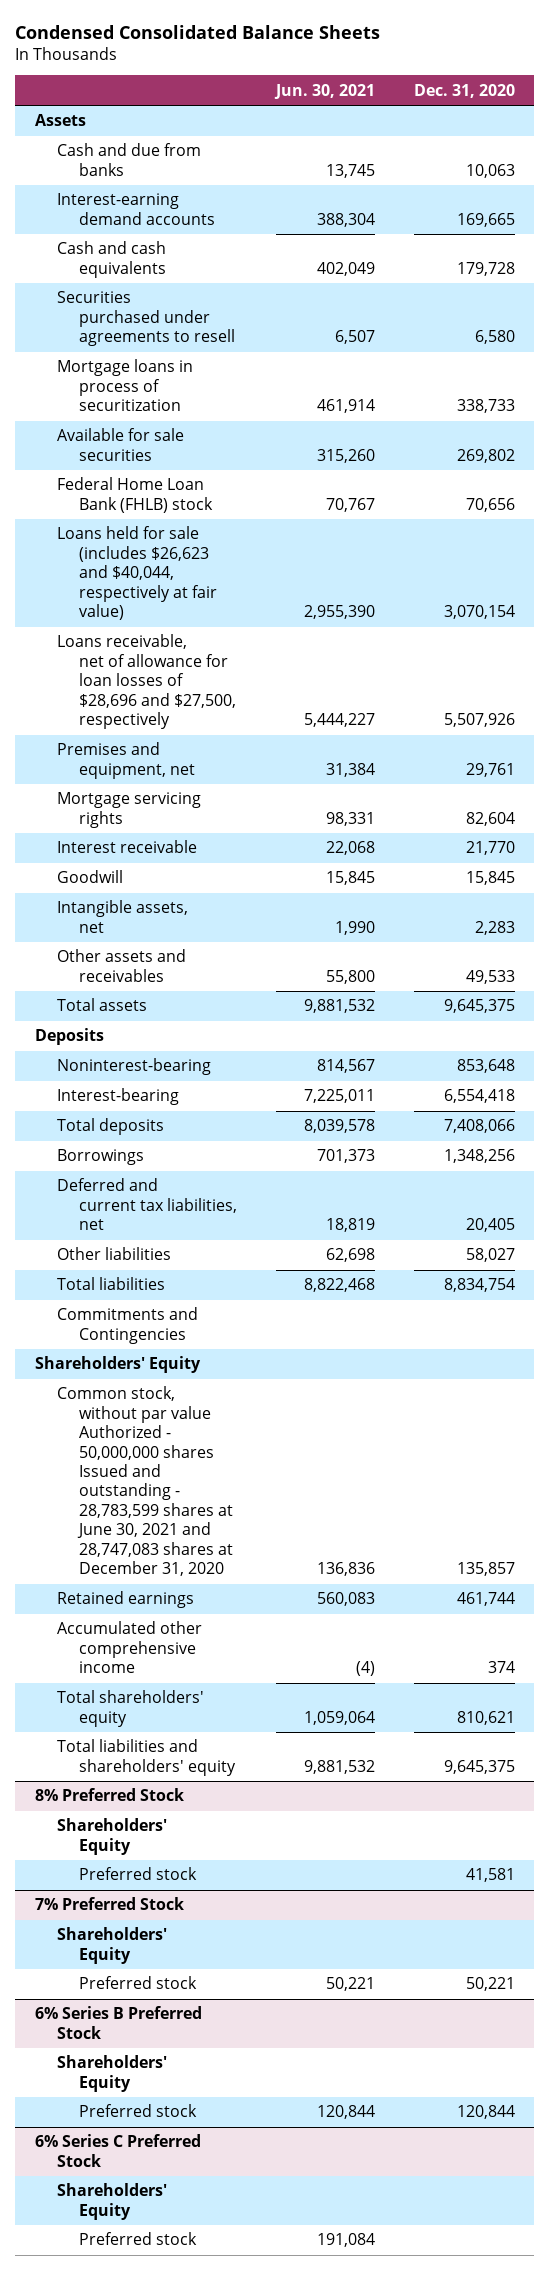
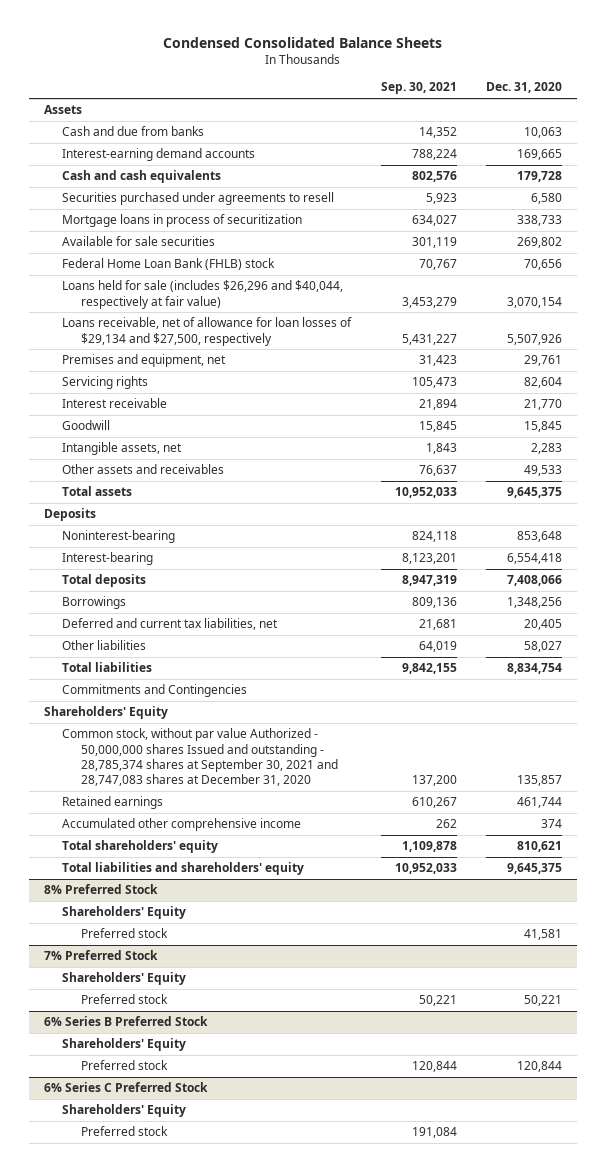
- | Jun. 30, 2021 | Dec. 31, 2020
+ | Sep. 30, 2021 | Dec. 31, 2020
- Loans held for sale (includes $26,623 and $40,044, respectively at fair value) | 2,955,390 | 3,070,154
- Loans receivable, net of allowance for loan losses of $28,696 and $27,500, respectively | 5,444,227 | 5,507,926
+ Loans held for sale (includes $26,296 and $40,044, respectively at fair value) | 3,453,279 | 3,070,154
+ Loans receivable, net of allowance for loan losses of $29,134 and $27,500, respectively | 5,431,227 | 5,507,926
- Mortgage servicing rights | 98,331 | 82,604
+ Servicing rights | 105,473 | 82,604
- Common stock, without par value Authorized - 50,000,000 shares Issued and outstanding - 28,783,599 shares at June 30, 2021 and 28,747,083 shares at December 31, 2020 | 136,836 | 135,857
+ Common stock, without par value Authorized - 50,000,000 shares Issued and outstanding - 28,785,374 shares at September 30, 2021 and 28,747,083 shares at December 31, 2020 | 137,200 | 135,857

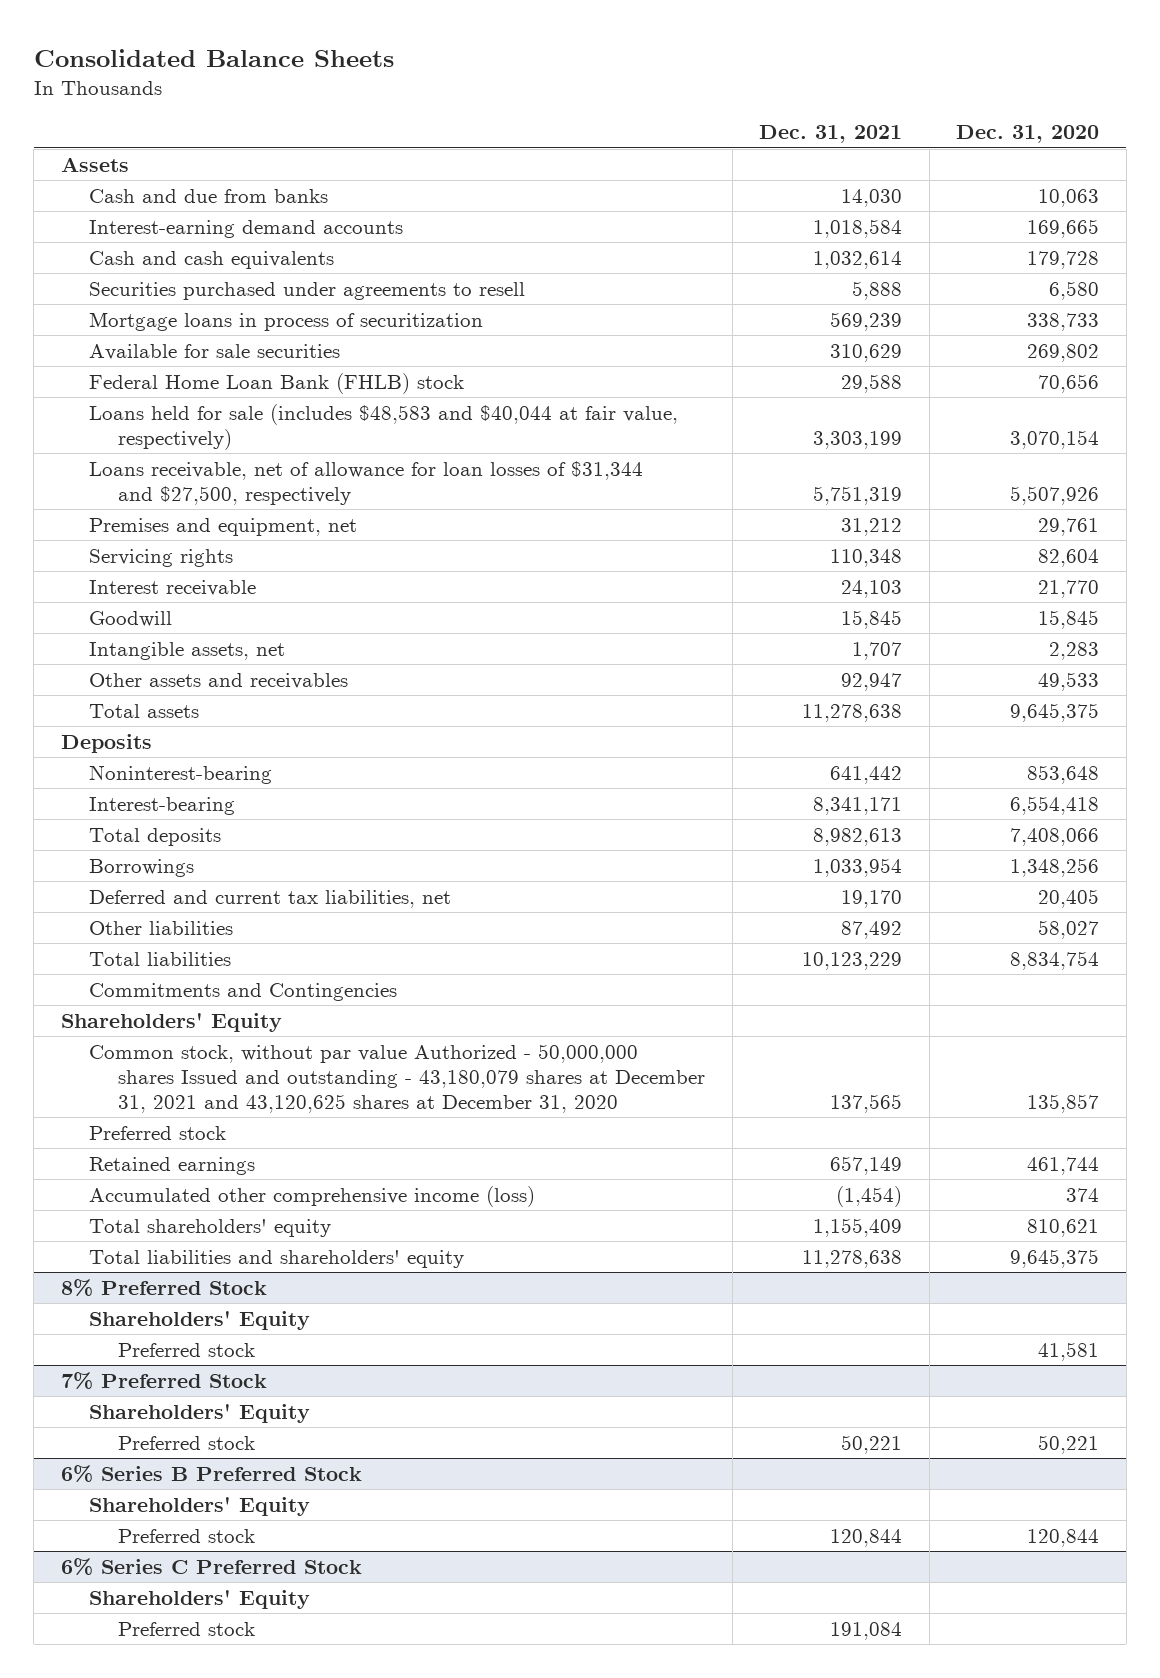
- Condensed Consolidated Balance Sheets
+ Consolidated Balance Sheets
- | Sep. 30, 2021 | Dec. 31, 2020
+ | Dec. 31, 2021 | Dec. 31, 2020
- Loans held for sale (includes $26,296 and $40,044, respectively at fair value) | 3,453,279 | 3,070,154
- Loans receivable, net of allowance for loan losses of $29,134 and $27,500, respectively | 5,431,227 | 5,507,926
+ Loans held for sale (includes $48,583 and $40,044 at fair value, respectively) | 3,303,199 | 3,070,154
+ Loans receivable, net of allowance for loan losses of $31,344 and $27,500, respectively | 5,751,319 | 5,507,926
- Common stock, without par value Authorized - 50,000,000 shares Issued and outstanding - 28,785,374 shares at September 30, 2021 and 28,747,083 shares at December 31, 2020 | 137,200 | 135,857
+ Common stock, without par value Authorized - 50,000,000 shares Issued and outstanding - 43,180,079 shares at December 31, 2021 and 43,120,625 shares at December 31, 2020 | 137,565 | 135,857
+ Preferred stock
- Accumulated other comprehensive income | 262 | 374
+ Accumulated other comprehensive income (loss) | (1,454) | 374

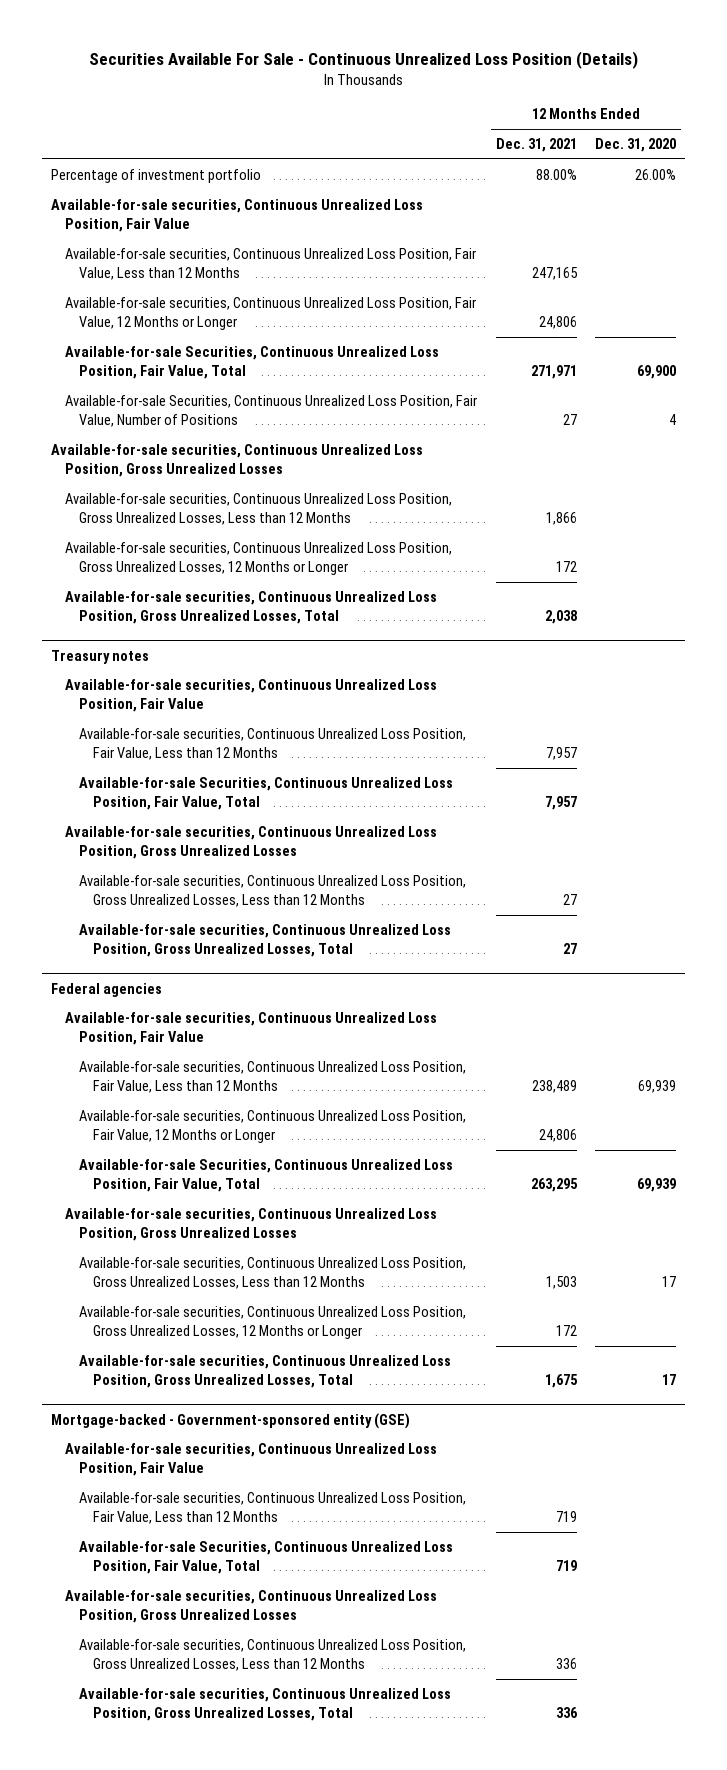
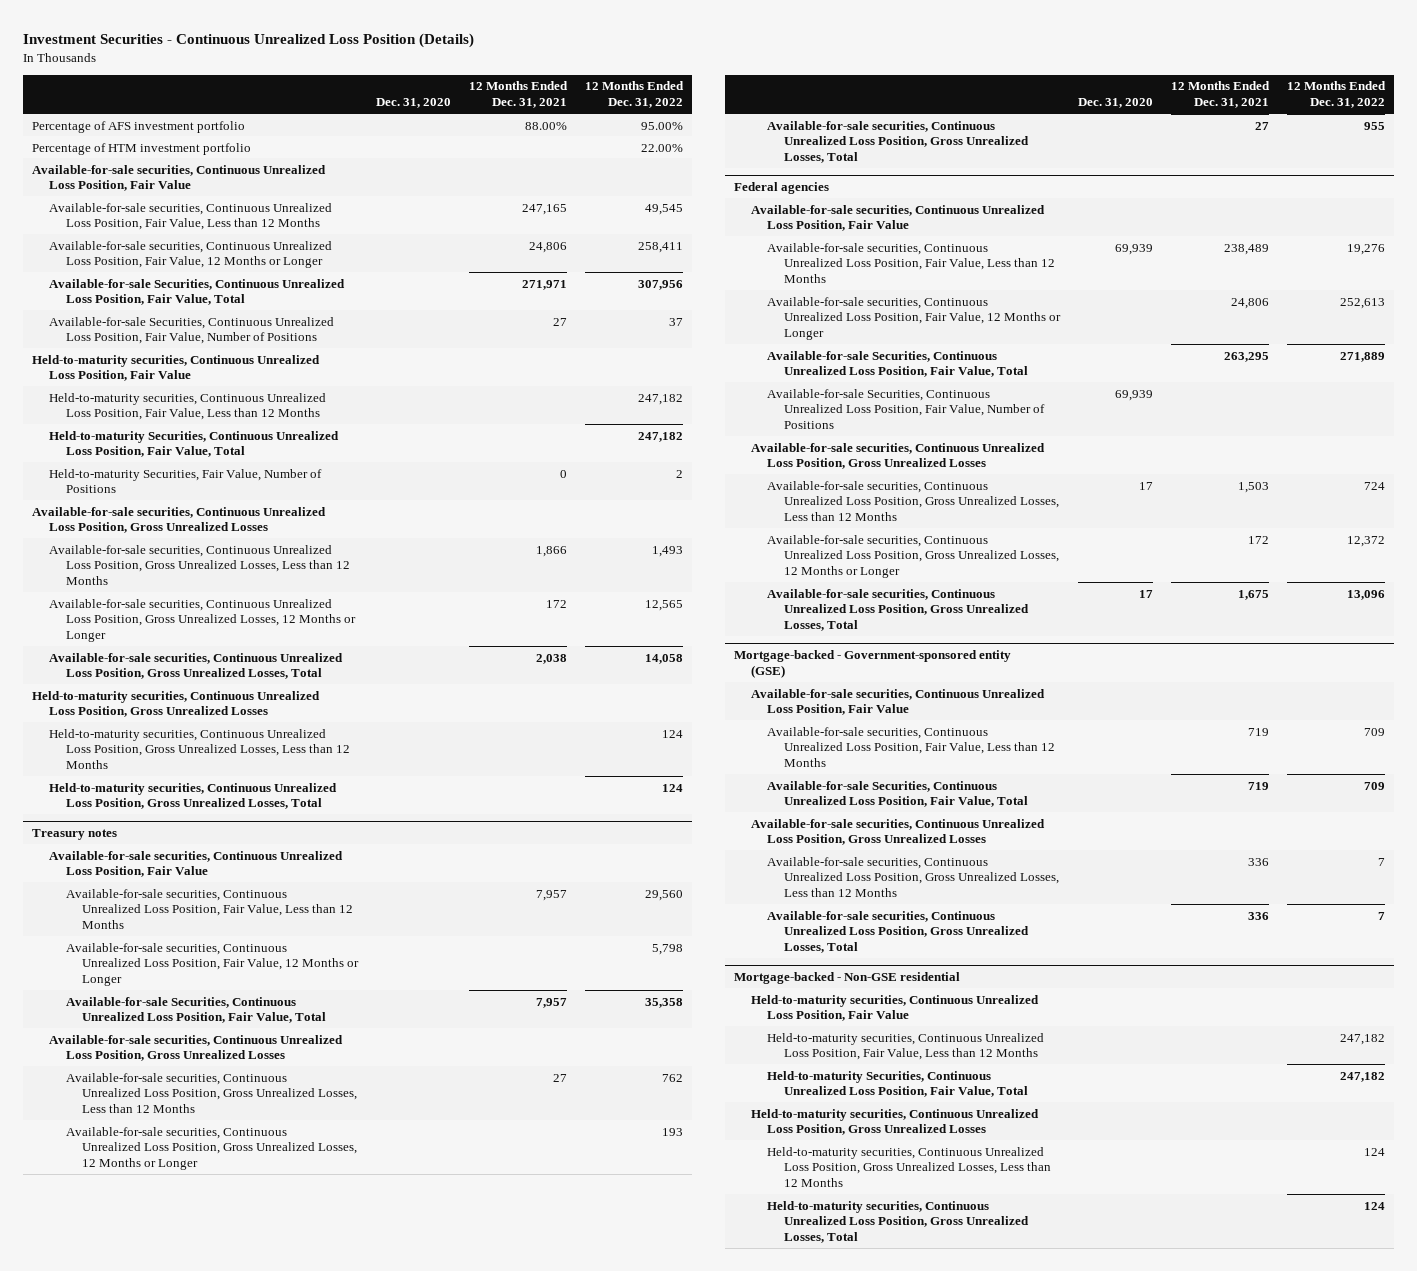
- Securities Available For Sale - Continuous Unrealized Loss Position (Details)
+ Investment Securities - Continuous Unrealized Loss Position (Details)
- | 12 Months Ended Dec. 31, 2021 | 12 Months Ended Dec. 31, 2020
+ | Dec. 31, 2020 | 12 Months Ended Dec. 31, 2021 | 12 Months Ended Dec. 31, 2022
- Percentage of investment portfolio | 88.00% | 26.00%
+ Percentage of AFS investment portfolio | | 88.00% | 95.00%
+ Percentage of HTM investment portfolio | | | 22.00%
+ Held-to-maturity securities, Continuous Unrealized Loss Position, Fair Value
+ Held-to-maturity securities, Continuous Unrealized Loss Position, Fair Value, Less than 12 Months | | | 247,182
+ Held-to-maturity Securities, Continuous Unrealized Loss Position, Fair Value, Total | | | 247,182
+ Held-to-maturity Securities, Fair Value, Number of Positions | | 0 | 2
+ Held-to-maturity securities, Continuous Unrealized Loss Position, Gross Unrealized Losses
+ Held-to-maturity securities, Continuous Unrealized Loss Position, Gross Unrealized Losses, Less than 12 Months | | | 124
+ Held-to-maturity securities, Continuous Unrealized Loss Position, Gross Unrealized Losses, Total | | | 124
@ Treasury notes
+ Available-for-sale securities, Continuous Unrealized Loss Position, Fair Value, 12 Months or Longer | | | 5,798
+ Available-for-sale securities, Continuous Unrealized Loss Position, Gross Unrealized Losses, 12 Months or Longer | | | 193
@ Federal agencies
+ Available-for-sale Securities, Continuous Unrealized Loss Position, Fair Value, Number of Positions | 69,939 | |
+ Mortgage-backed - Non-GSE residential
+ Held-to-maturity securities, Continuous Unrealized Loss Position, Fair Value
+ Held-to-maturity securities, Continuous Unrealized Loss Position, Fair Value, Less than 12 Months | | | 247,182
+ Held-to-maturity Securities, Continuous Unrealized Loss Position, Fair Value, Total | | | 247,182
+ Held-to-maturity securities, Continuous Unrealized Loss Position, Gross Unrealized Losses
+ Held-to-maturity securities, Continuous Unrealized Loss Position, Gross Unrealized Losses, Less than 12 Months | | | 124
+ Held-to-maturity securities, Continuous Unrealized Loss Position, Gross Unrealized Losses, Total | | | 124

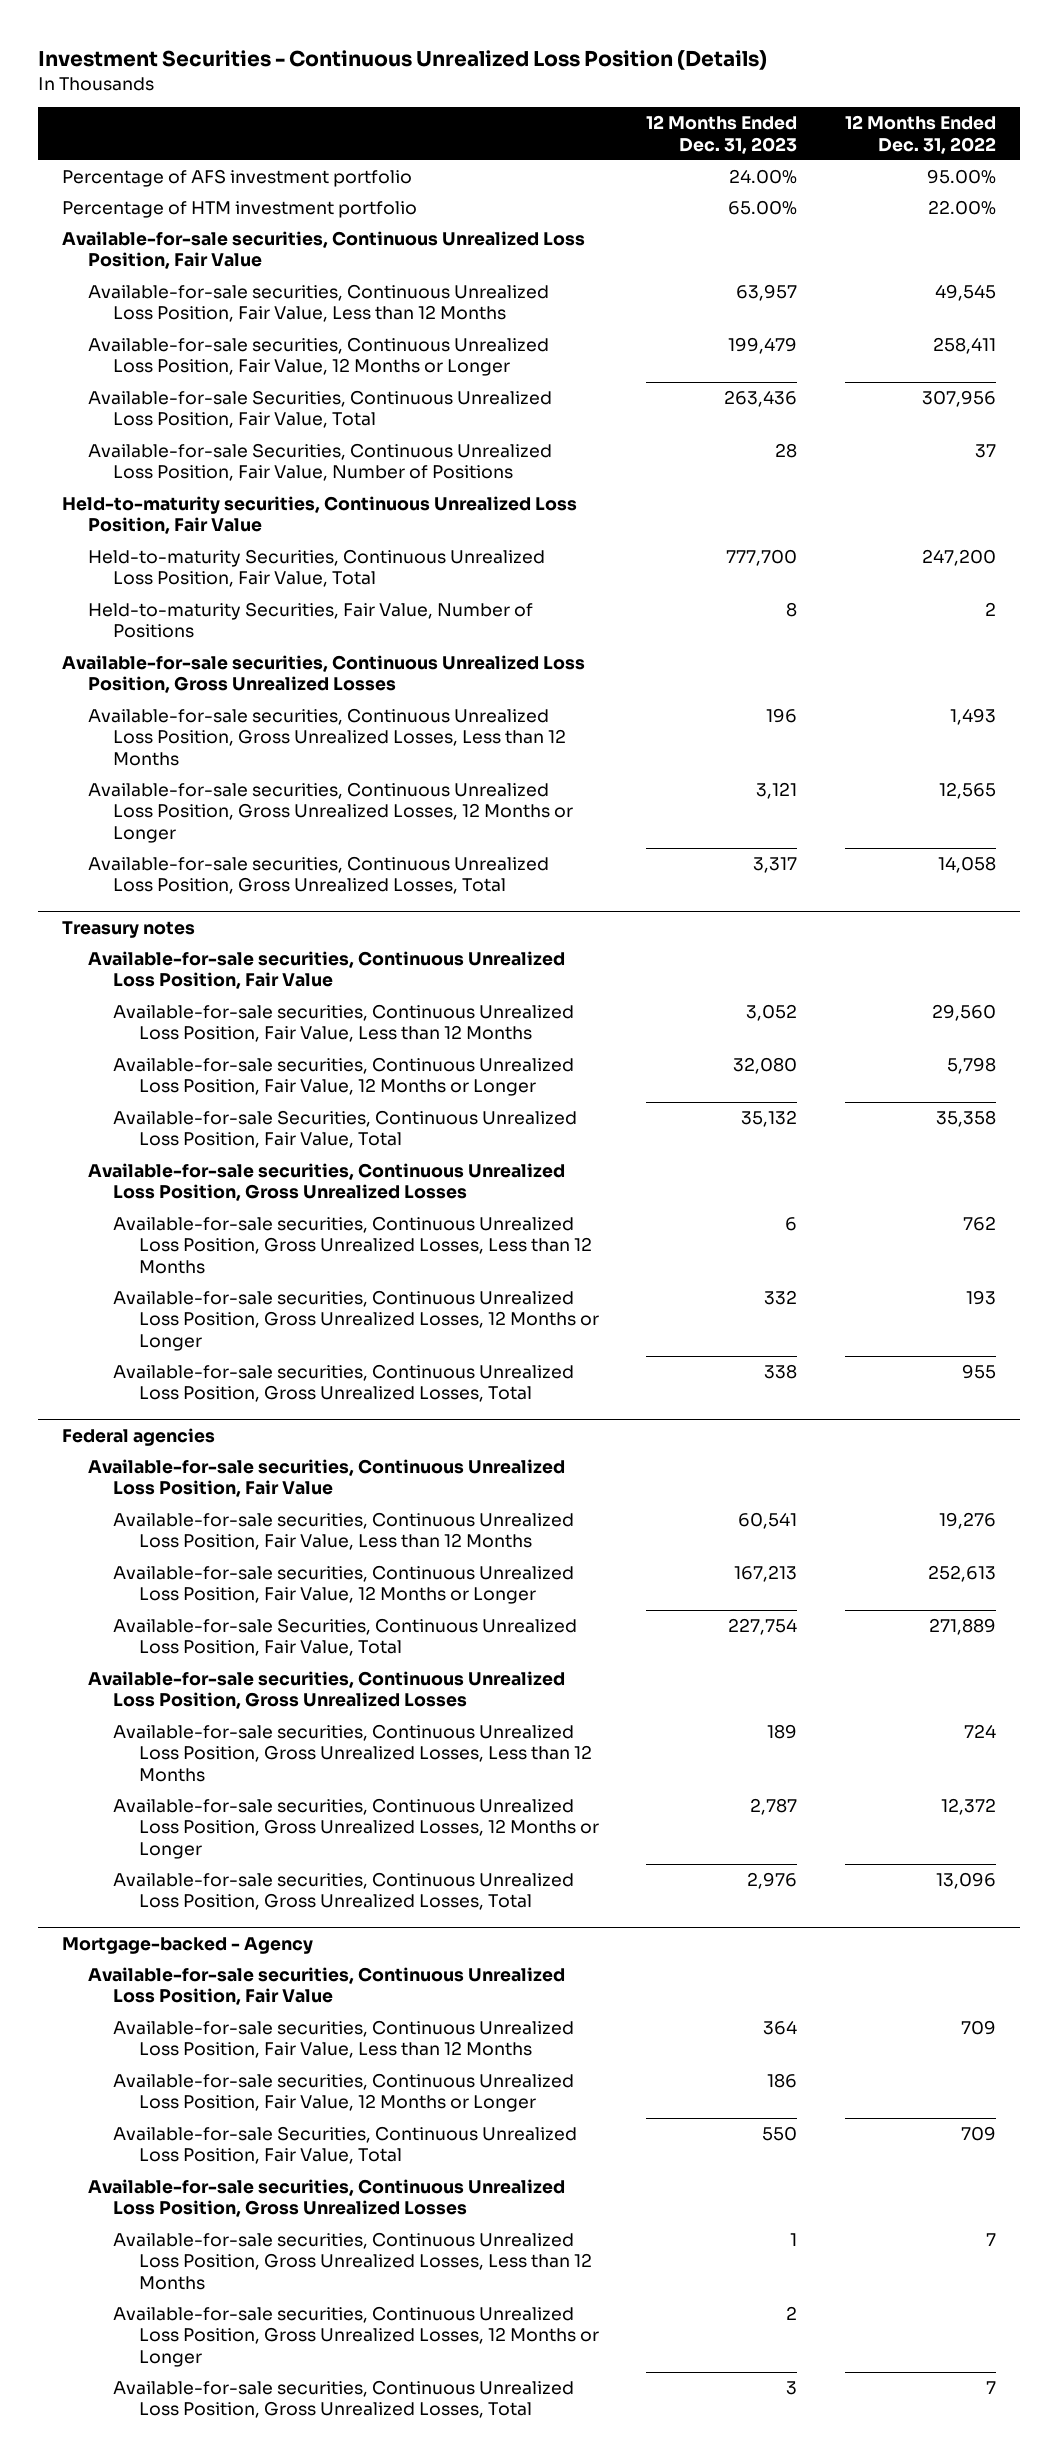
- | Dec. 31, 2020 | 12 Months Ended Dec. 31, 2021 | 12 Months Ended Dec. 31, 2022
+ | 12 Months Ended Dec. 31, 2023 | 12 Months Ended Dec. 31, 2022
- Held-to-maturity securities, Continuous Unrealized Loss Position, Fair Value, Less than 12 Months | | | 247,182
- Held-to-maturity Securities, Continuous Unrealized Loss Position, Fair Value, Total | | | 247,182
+ Held-to-maturity Securities, Continuous Unrealized Loss Position, Fair Value, Total | 777,700 | 247,200
- Held-to-maturity securities, Continuous Unrealized Loss Position, Gross Unrealized Losses
- Held-to-maturity securities, Continuous Unrealized Loss Position, Gross Unrealized Losses, Less than 12 Months | | | 124
- Held-to-maturity securities, Continuous Unrealized Loss Position, Gross Unrealized Losses, Total | | | 124
@ Federal agencies
- Available-for-sale Securities, Continuous Unrealized Loss Position, Fair Value, Number of Positions | 69,939 | |
- Mortgage-backed - Government-sponsored entity (GSE)
+ Mortgage-backed - Agency
+ Available-for-sale securities, Continuous Unrealized Loss Position, Fair Value, 12 Months or Longer | 186 |
+ Available-for-sale securities, Continuous Unrealized Loss Position, Gross Unrealized Losses, 12 Months or Longer | 2 |
- Mortgage-backed - Non-GSE residential
- Held-to-maturity securities, Continuous Unrealized Loss Position, Fair Value
- Held-to-maturity securities, Continuous Unrealized Loss Position, Fair Value, Less than 12 Months | | | 247,182
- Held-to-maturity Securities, Continuous Unrealized Loss Position, Fair Value, Total | | | 247,182
- Held-to-maturity securities, Continuous Unrealized Loss Position, Gross Unrealized Losses
- Held-to-maturity securities, Continuous Unrealized Loss Position, Gross Unrealized Losses, Less than 12 Months | | | 124
- Held-to-maturity securities, Continuous Unrealized Loss Position, Gross Unrealized Losses, Total | | | 124

